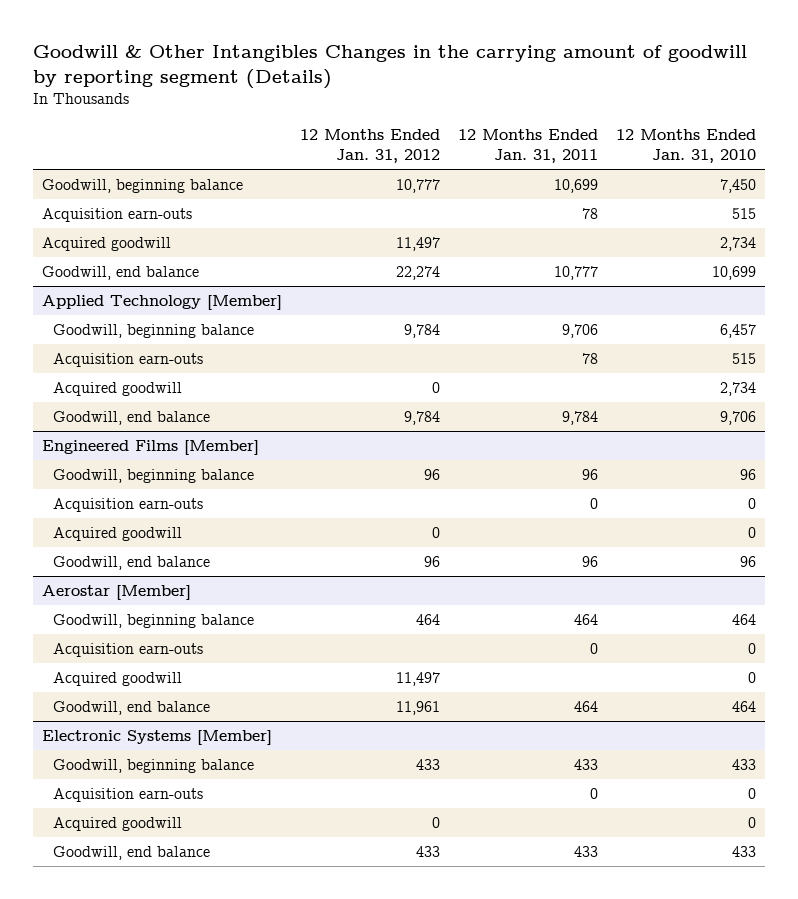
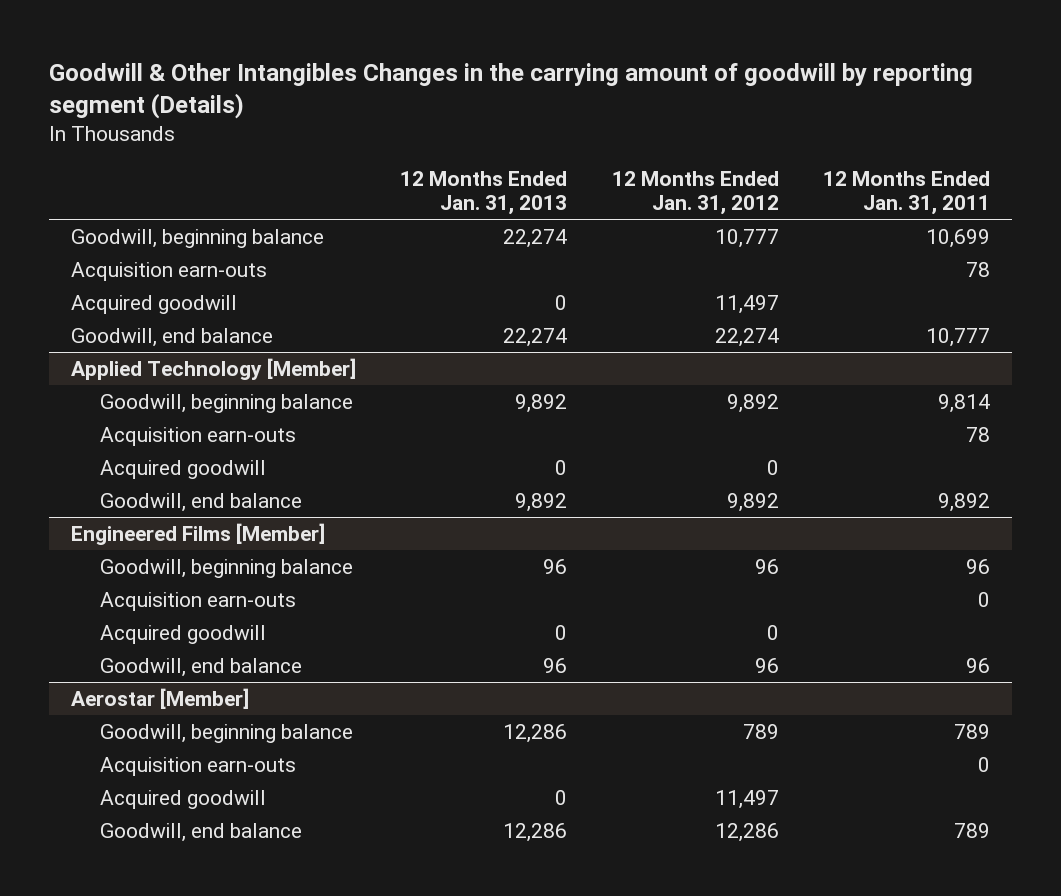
- | 12 Months Ended Jan. 31, 2012 | 12 Months Ended Jan. 31, 2011 | 12 Months Ended Jan. 31, 2010
+ | 12 Months Ended Jan. 31, 2013 | 12 Months Ended Jan. 31, 2012 | 12 Months Ended Jan. 31, 2011
@ Applied Technology [Member]
- Goodwill, beginning balance | 9,784 | 9,706 | 6,457
+ Goodwill, beginning balance | 9,892 | 9,892 | 9,814
- Goodwill, end balance | 9,784 | 9,784 | 9,706
+ Goodwill, end balance | 9,892 | 9,892 | 9,892
@ Aerostar [Member]
- Goodwill, beginning balance | 464 | 464 | 464
+ Goodwill, beginning balance | 12,286 | 789 | 789
- Goodwill, end balance | 11,961 | 464 | 464
- Electronic Systems [Member]
- Goodwill, beginning balance | 433 | 433 | 433
- Acquisition earn-outs | | 0 | 0
- Acquired goodwill | 0 | | 0
- Goodwill, end balance | 433 | 433 | 433
@ Aerostar [Member]
+ Goodwill, end balance | 12,286 | 12,286 | 789

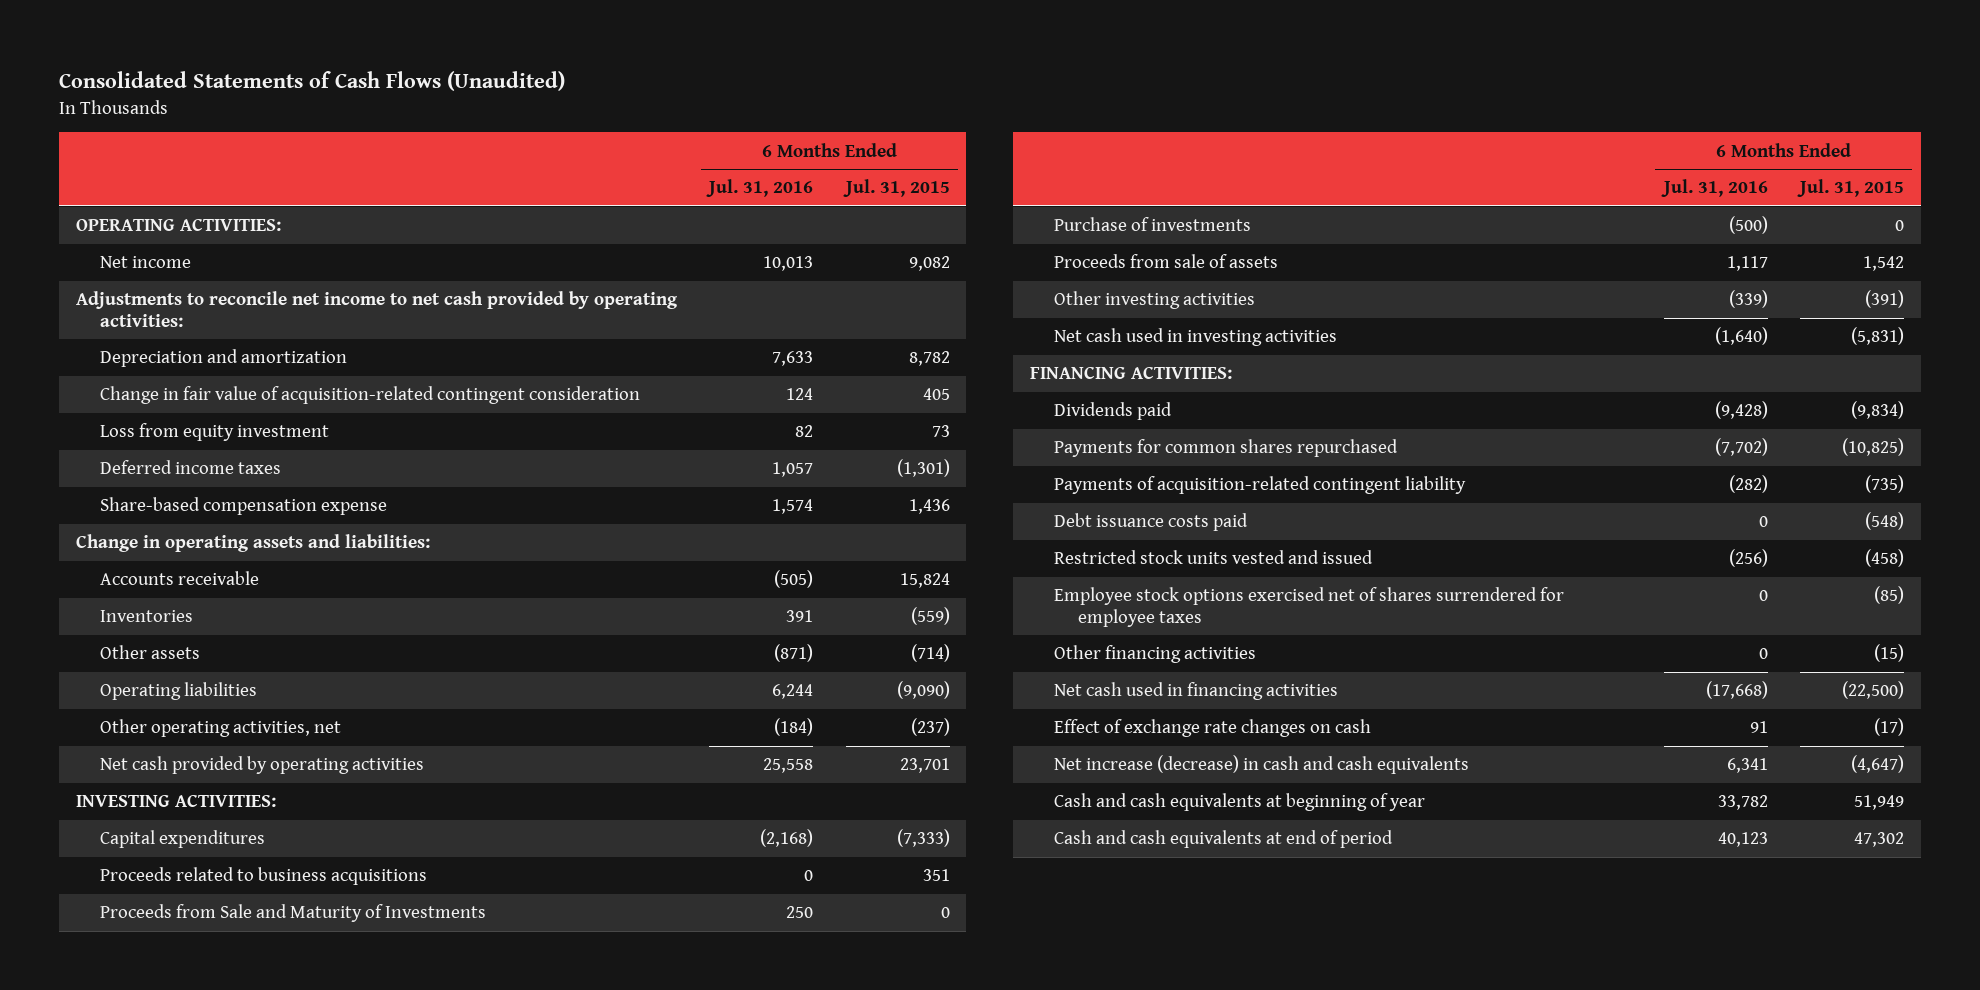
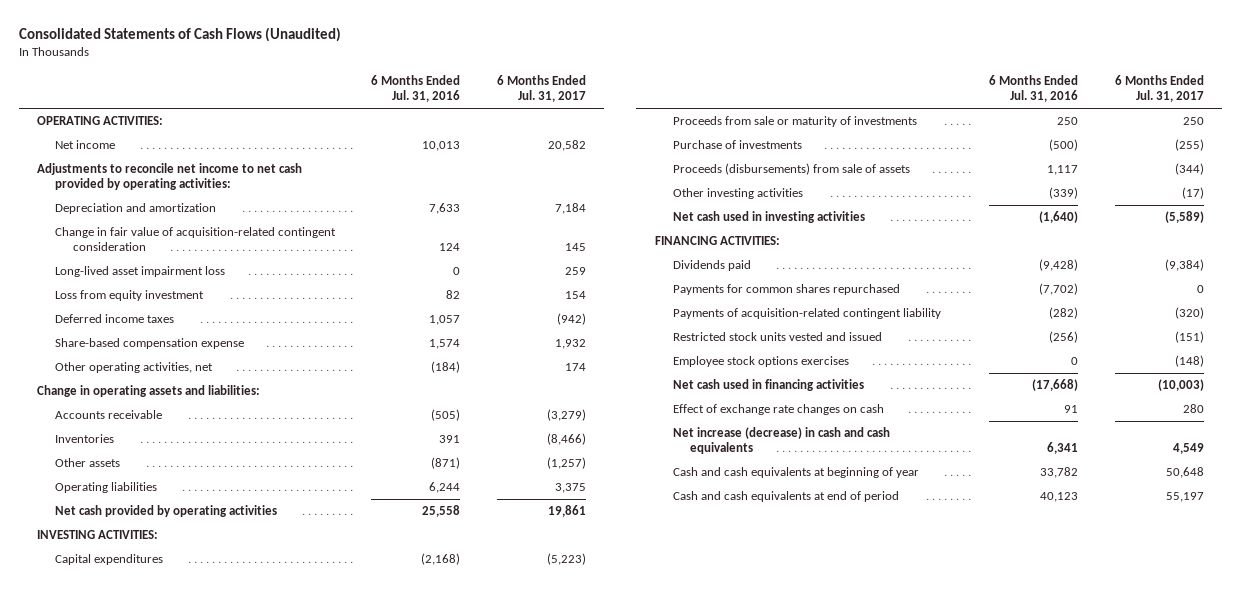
- | 6 Months Ended Jul. 31, 2016 | 6 Months Ended Jul. 31, 2015
+ | 6 Months Ended Jul. 31, 2016 | 6 Months Ended Jul. 31, 2017
+ Long-lived asset impairment loss | 0 | 259
moved up: Other operating activities, net | (184) | 174
- Proceeds related to business acquisitions | 0 | 351
- Proceeds from Sale and Maturity of Investments | 250 | 0
+ Proceeds from sale or maturity of investments | 250 | 250
- Proceeds from sale of assets | 1,117 | 1,542
+ Proceeds (disbursements) from sale of assets | 1,117 | (344)
- Debt issuance costs paid | 0 | (548)
- Employee stock options exercised net of shares surrendered for employee taxes | 0 | (85)
- Other financing activities | 0 | (15)
+ Employee stock options exercises | 0 | (148)

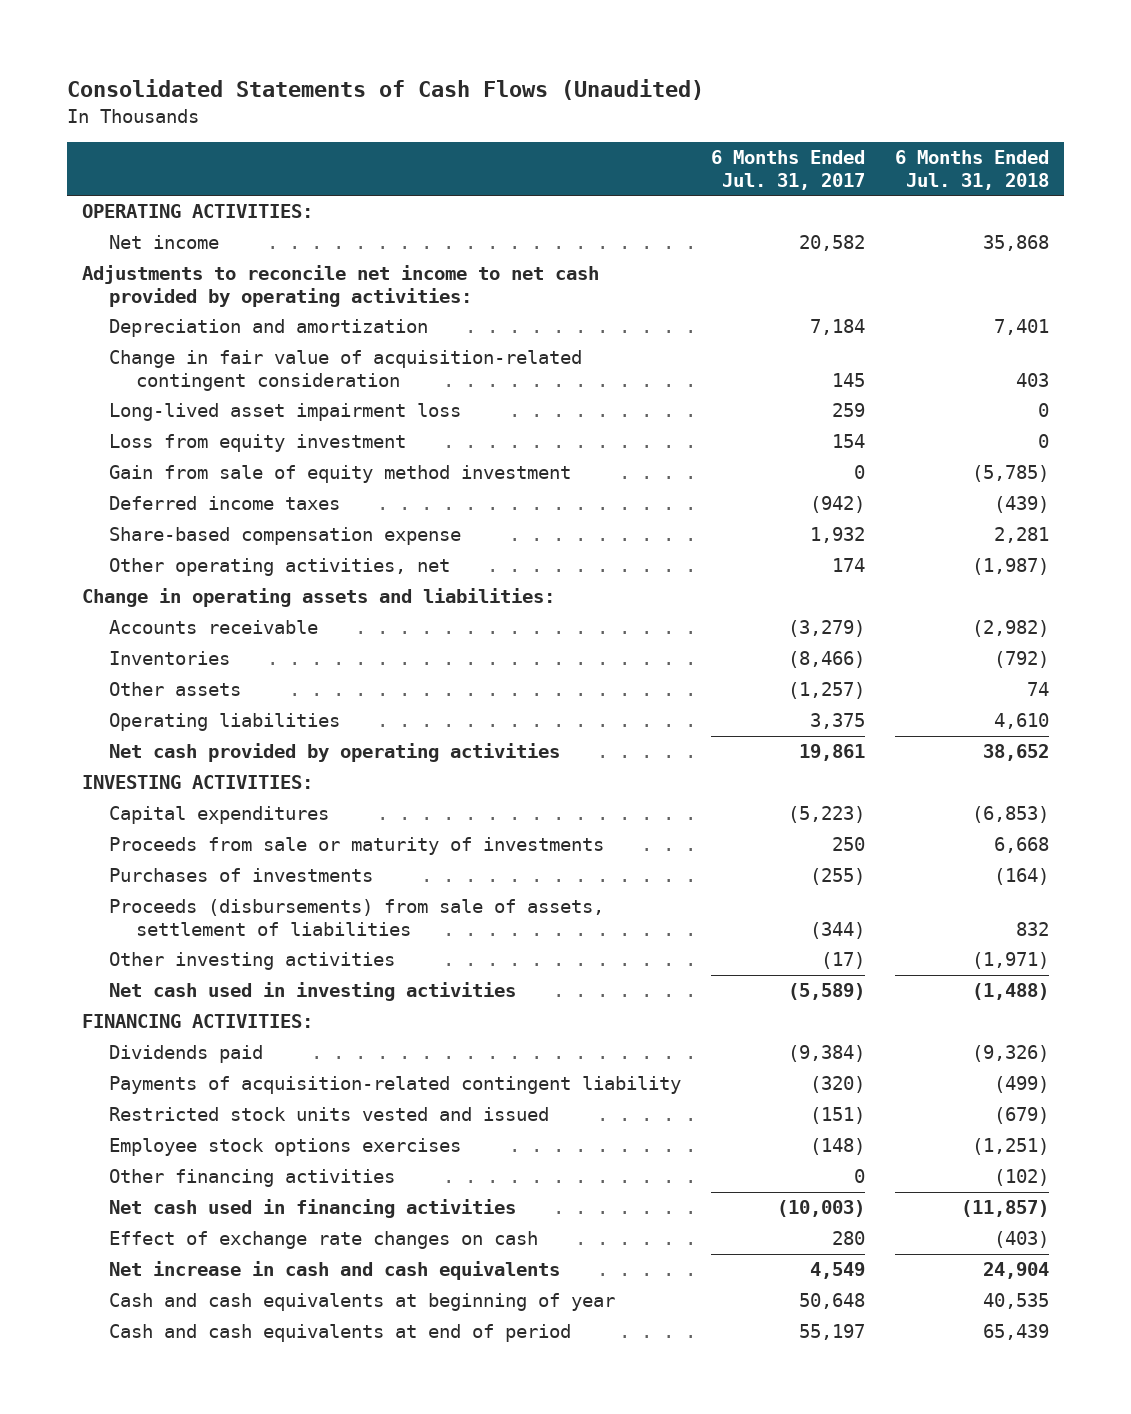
- | 6 Months Ended Jul. 31, 2016 | 6 Months Ended Jul. 31, 2017
+ | 6 Months Ended Jul. 31, 2017 | 6 Months Ended Jul. 31, 2018
+ Gain from sale of equity method investment | 0 | (5,785)
- Purchase of investments | (500) | (255)
- Proceeds (disbursements) from sale of assets | 1,117 | (344)
+ Purchases of investments | (255) | (164)
+ Proceeds (disbursements) from sale of assets, settlement of liabilities | (344) | 832
- Payments for common shares repurchased | (7,702) | 0
+ Other financing activities | 0 | (102)
- Net increase (decrease) in cash and cash equivalents | 6,341 | 4,549
+ Net increase in cash and cash equivalents | 4,549 | 24,904

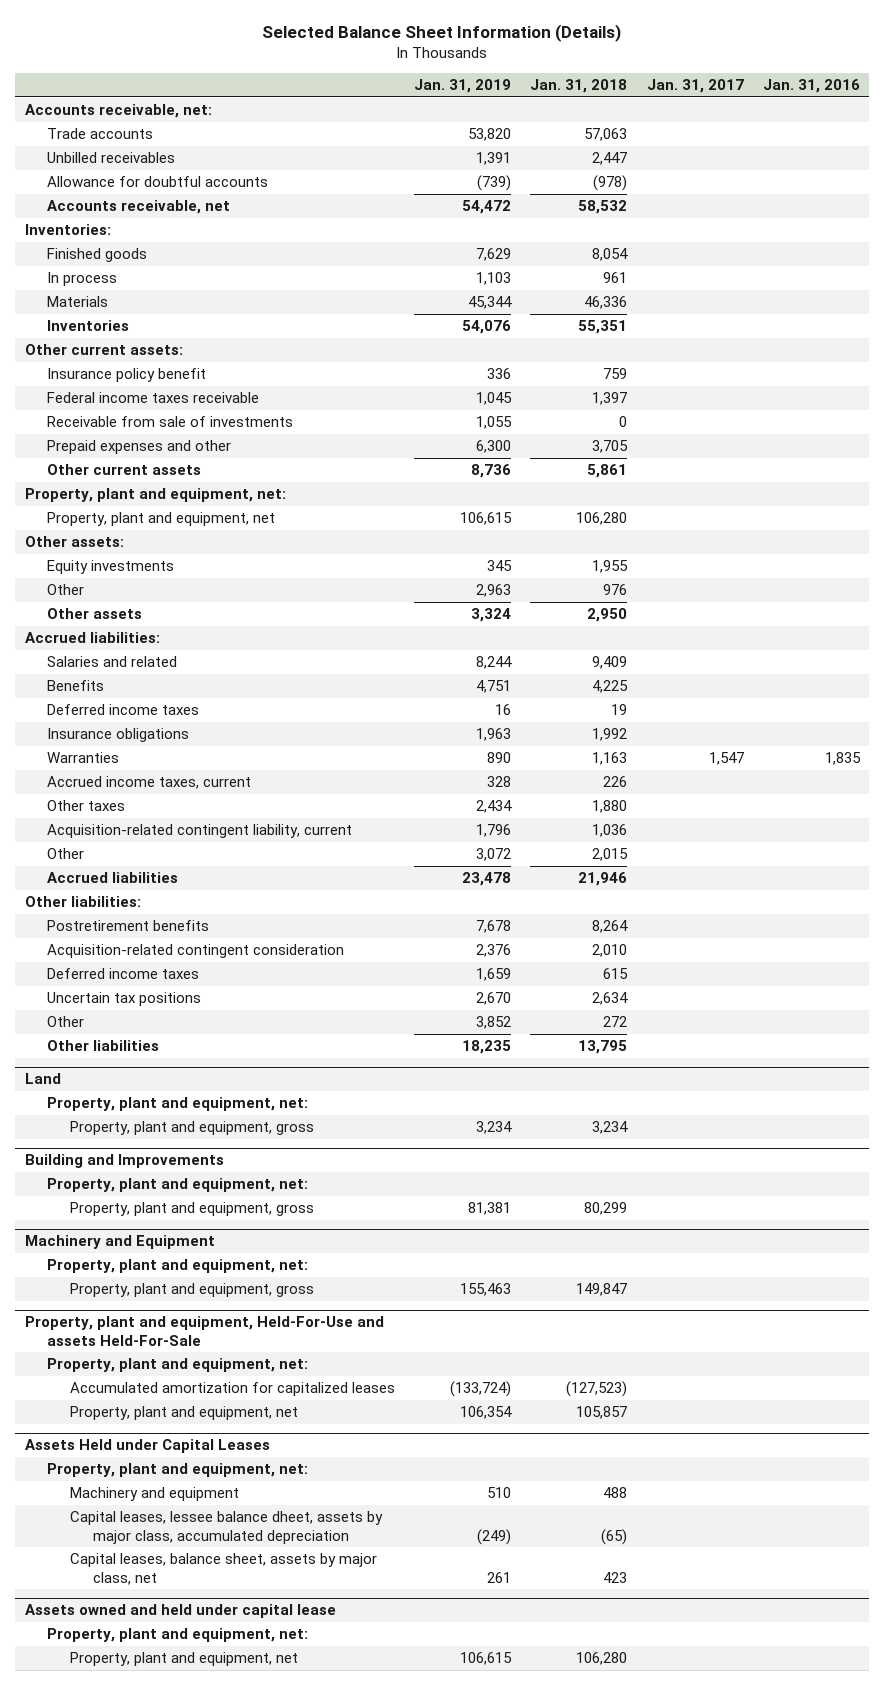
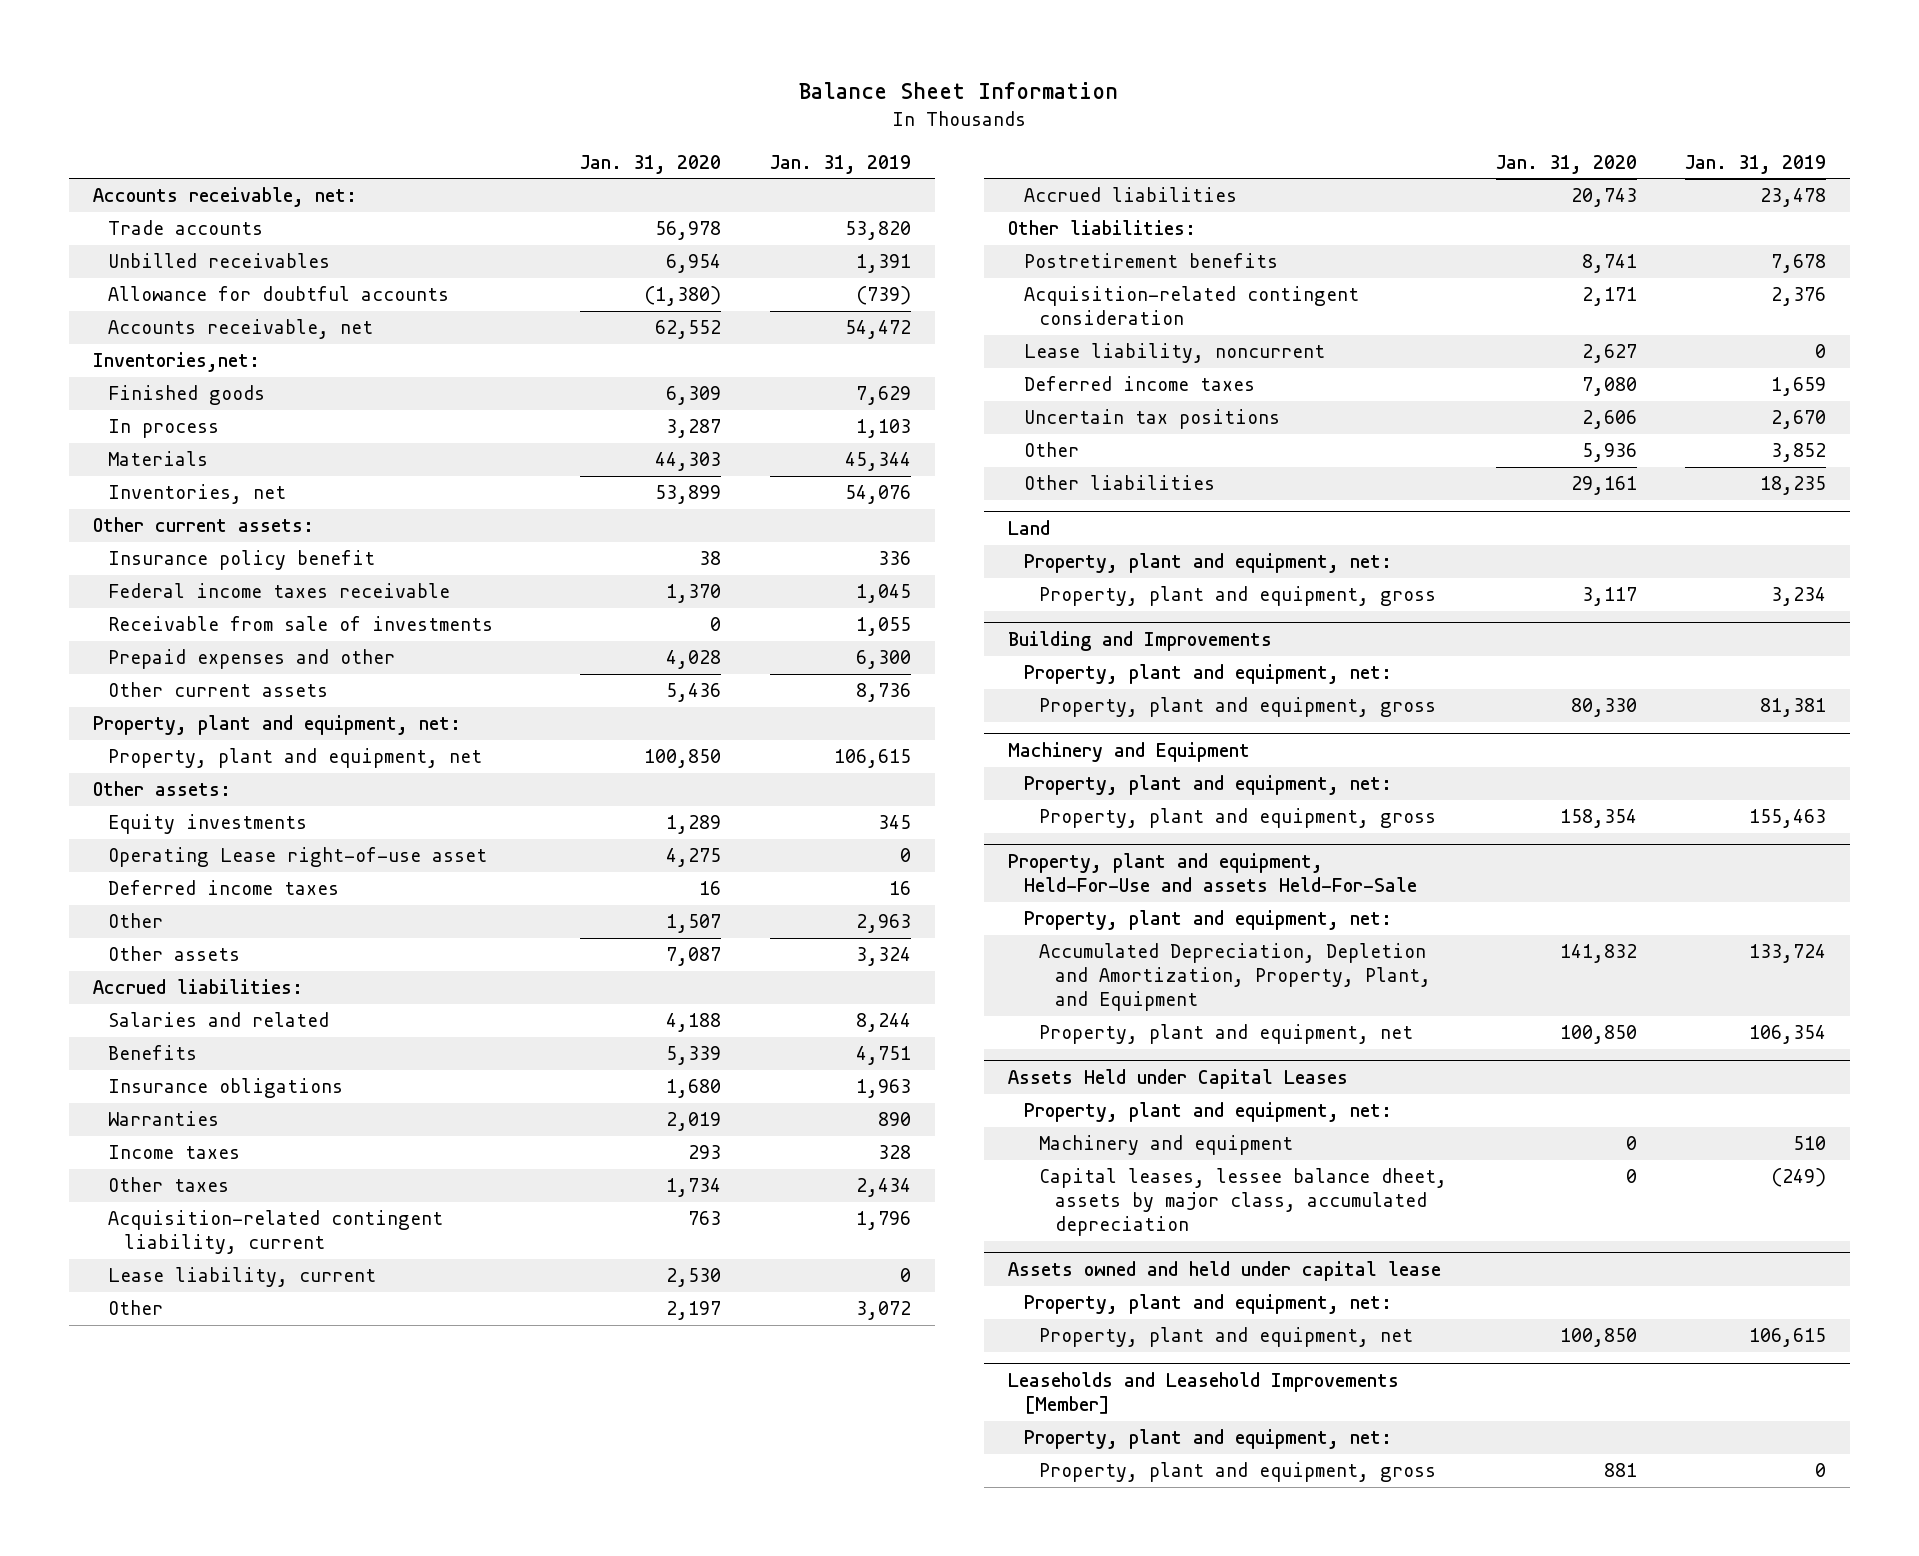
- Selected Balance Sheet Information (Details)
+ Balance Sheet Information
- | Jan. 31, 2019 | Jan. 31, 2018 | Jan. 31, 2017 | Jan. 31, 2016
+ | Jan. 31, 2020 | Jan. 31, 2019
- Inventories:
+ Inventories,net:
- Inventories | 54,076 | 55,351 | |
+ Inventories, net | 53,899 | 54,076
+ Operating Lease right-of-use asset | 4,275 | 0
moved up: Deferred income taxes | 16 | 16
- Accrued income taxes, current | 328 | 226 | |
+ Income taxes | 293 | 328
+ Lease liability, current | 2,530 | 0
+ Lease liability, noncurrent | 2,627 | 0
@ Property, plant and equipment, Held-For-Use and assets Held-For-Sale
- Accumulated amortization for capitalized leases | (133,724) | (127,523) | |
+ Accumulated Depreciation, Depletion and Amortization, Property, Plant, and Equipment | 141,832 | 133,724
@ Assets Held under Capital Leases
- Capital leases, balance sheet, assets by major class, net | 261 | 423 | |
+ Leaseholds and Leasehold Improvements [Member]
+ Property, plant and equipment, net:
+ Property, plant and equipment, gross | 881 | 0

